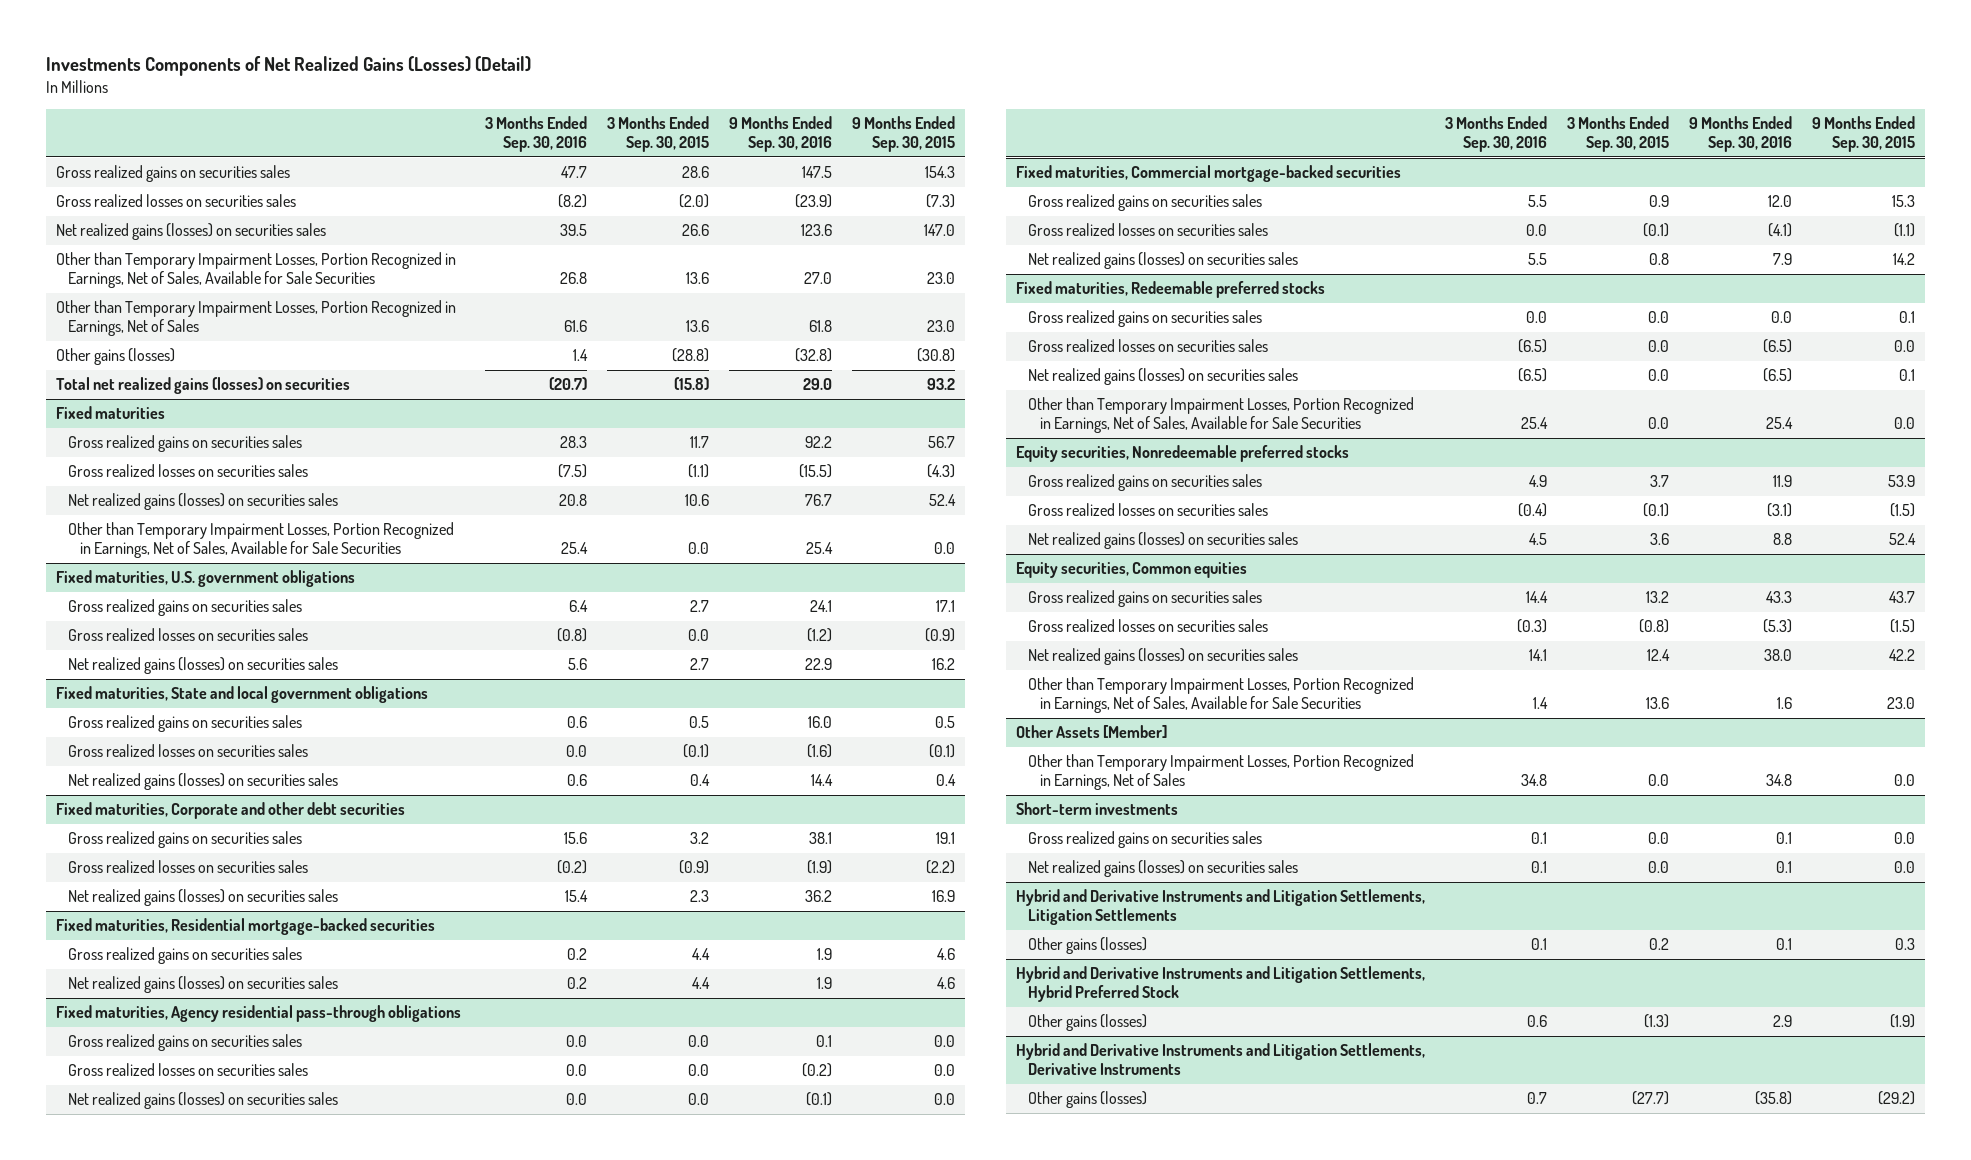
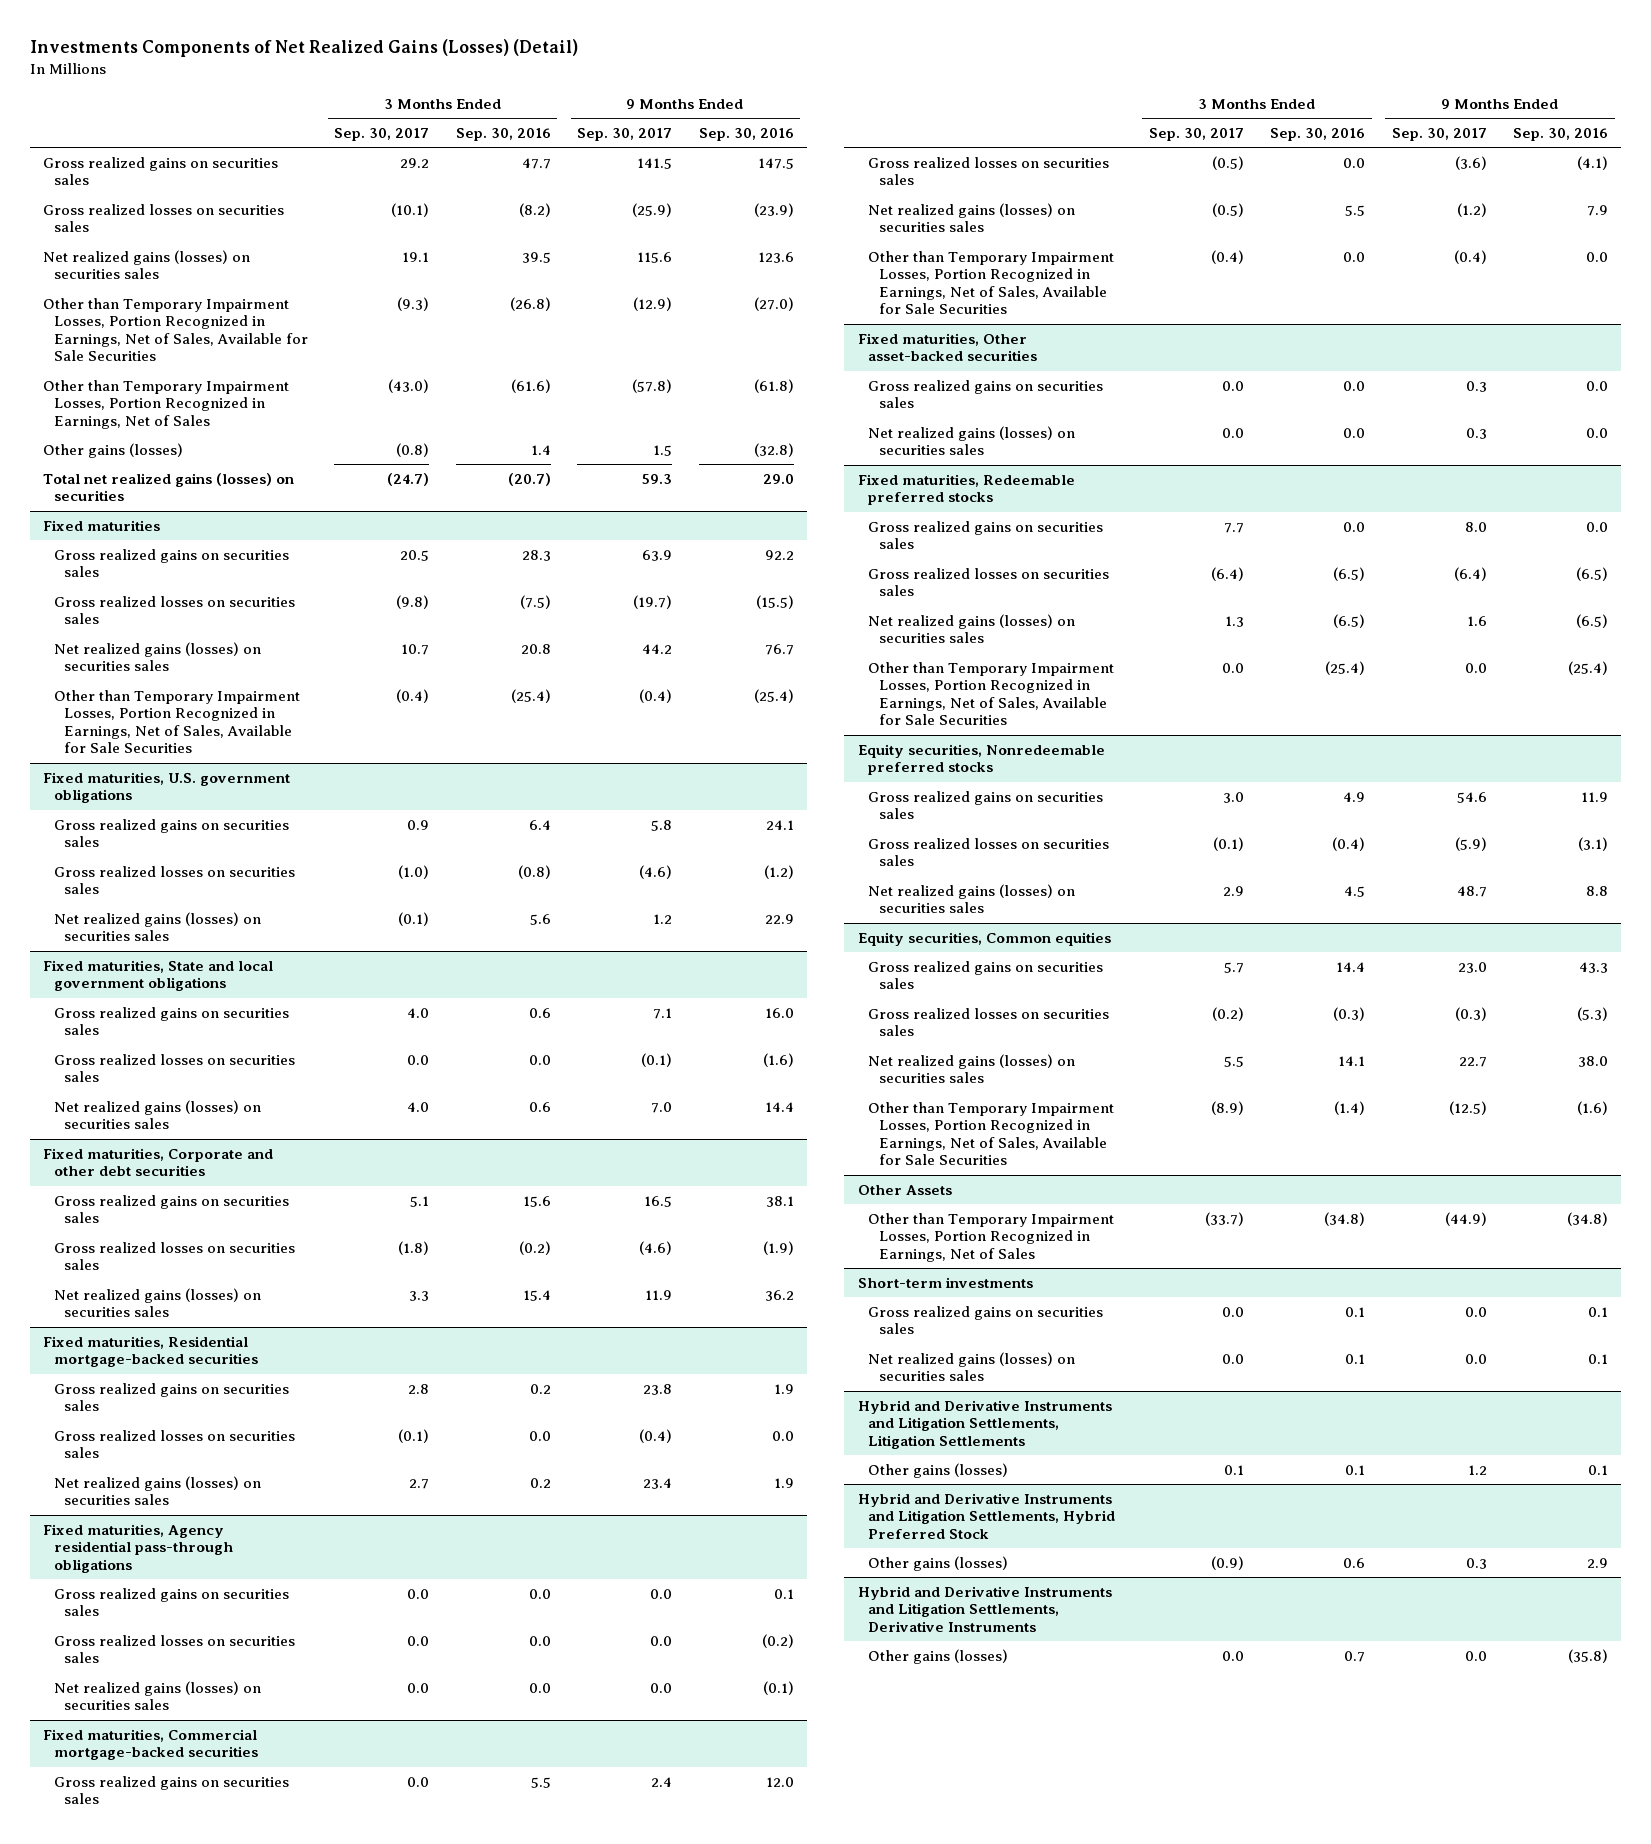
- | 3 Months Ended Sep. 30, 2016 | 3 Months Ended Sep. 30, 2015 | 9 Months Ended Sep. 30, 2016 | 9 Months Ended Sep. 30, 2015
+ | 3 Months Ended Sep. 30, 2017 | 3 Months Ended Sep. 30, 2016 | 9 Months Ended Sep. 30, 2017 | 9 Months Ended Sep. 30, 2016
- Other than Temporary Impairment Losses, Portion Recognized in Earnings, Net of Sales, Available for Sale Securities | 26.8 | 13.6 | 27.0 | 23.0
- Other than Temporary Impairment Losses, Portion Recognized in Earnings, Net of Sales | 61.6 | 13.6 | 61.8 | 23.0
+ Other than Temporary Impairment Losses, Portion Recognized in Earnings, Net of Sales, Available for Sale Securities | (9.3) | (26.8) | (12.9) | (27.0)
+ Other than Temporary Impairment Losses, Portion Recognized in Earnings, Net of Sales | (43.0) | (61.6) | (57.8) | (61.8)
@ Fixed maturities
- Other than Temporary Impairment Losses, Portion Recognized in Earnings, Net of Sales, Available for Sale Securities | 25.4 | 0.0 | 25.4 | 0.0
+ Other than Temporary Impairment Losses, Portion Recognized in Earnings, Net of Sales, Available for Sale Securities | (0.4) | (25.4) | (0.4) | (25.4)
@ Fixed maturities, Residential mortgage-backed securities
+ Gross realized losses on securities sales | (0.1) | 0.0 | (0.4) | 0.0
@ Fixed maturities, Commercial mortgage-backed securities
+ Other than Temporary Impairment Losses, Portion Recognized in Earnings, Net of Sales, Available for Sale Securities | (0.4) | 0.0 | (0.4) | 0.0
+ Fixed maturities, Other asset-backed securities
+ Gross realized gains on securities sales | 0.0 | 0.0 | 0.3 | 0.0
+ Net realized gains (losses) on securities sales | 0.0 | 0.0 | 0.3 | 0.0
@ Fixed maturities, Redeemable preferred stocks
- Other than Temporary Impairment Losses, Portion Recognized in Earnings, Net of Sales, Available for Sale Securities | 25.4 | 0.0 | 25.4 | 0.0
+ Other than Temporary Impairment Losses, Portion Recognized in Earnings, Net of Sales, Available for Sale Securities | 0.0 | (25.4) | 0.0 | (25.4)
@ Equity securities, Common equities
- Other than Temporary Impairment Losses, Portion Recognized in Earnings, Net of Sales, Available for Sale Securities | 1.4 | 13.6 | 1.6 | 23.0
- Other Assets [Member]
- Other than Temporary Impairment Losses, Portion Recognized in Earnings, Net of Sales | 34.8 | 0.0 | 34.8 | 0.0
@ Equity securities, Common equities
+ Other than Temporary Impairment Losses, Portion Recognized in Earnings, Net of Sales, Available for Sale Securities | (8.9) | (1.4) | (12.5) | (1.6)
+ Other Assets
+ Other than Temporary Impairment Losses, Portion Recognized in Earnings, Net of Sales | (33.7) | (34.8) | (44.9) | (34.8)

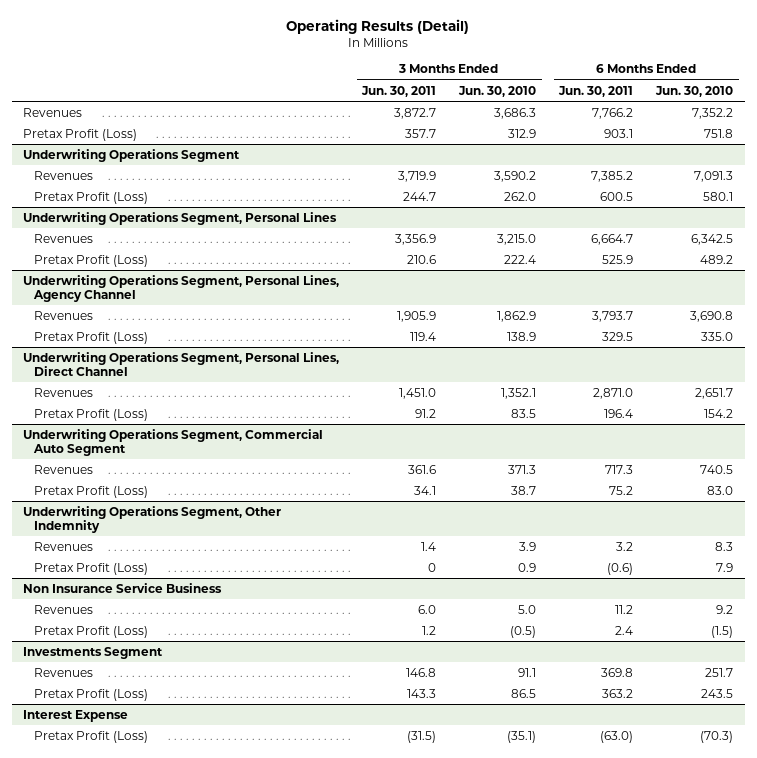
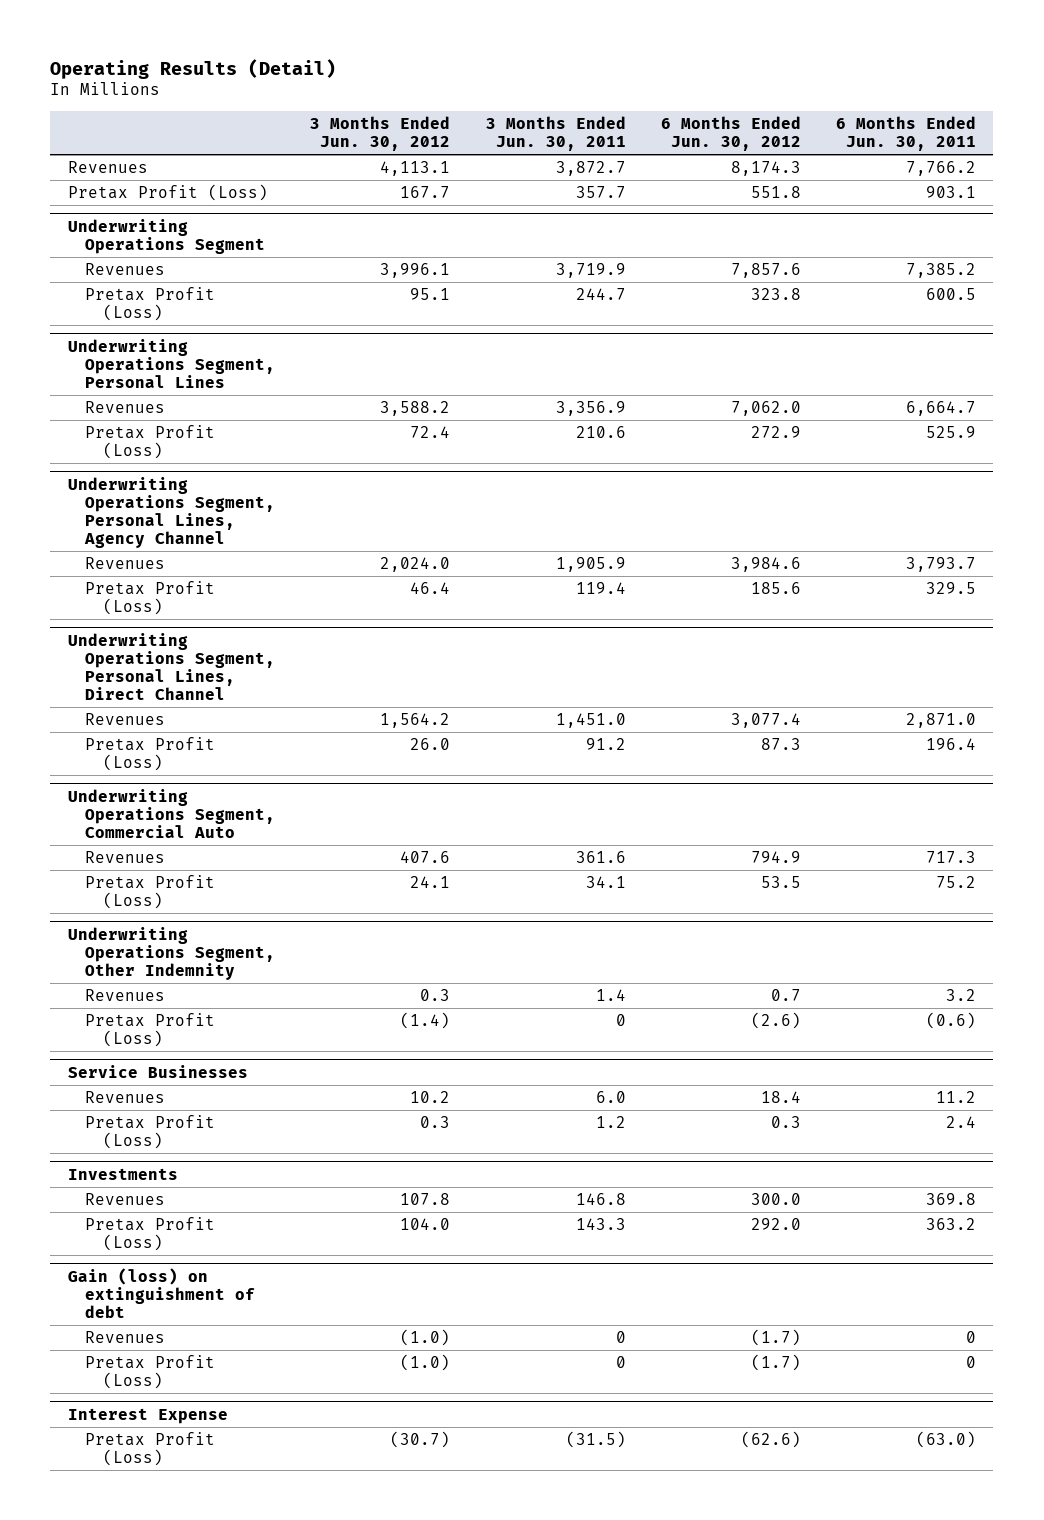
- | 3 Months Ended Jun. 30, 2011 | 3 Months Ended Jun. 30, 2010 | 6 Months Ended Jun. 30, 2011 | 6 Months Ended Jun. 30, 2010
+ | 3 Months Ended Jun. 30, 2012 | 3 Months Ended Jun. 30, 2011 | 6 Months Ended Jun. 30, 2012 | 6 Months Ended Jun. 30, 2011
- Underwriting Operations Segment, Commercial Auto Segment
+ Underwriting Operations Segment, Commercial Auto
- Non Insurance Service Business
+ Service Businesses
- Investments Segment
+ Investments
+ Gain (loss) on extinguishment of debt
+ Revenues | (1.0) | 0 | (1.7) | 0
+ Pretax Profit (Loss) | (1.0) | 0 | (1.7) | 0

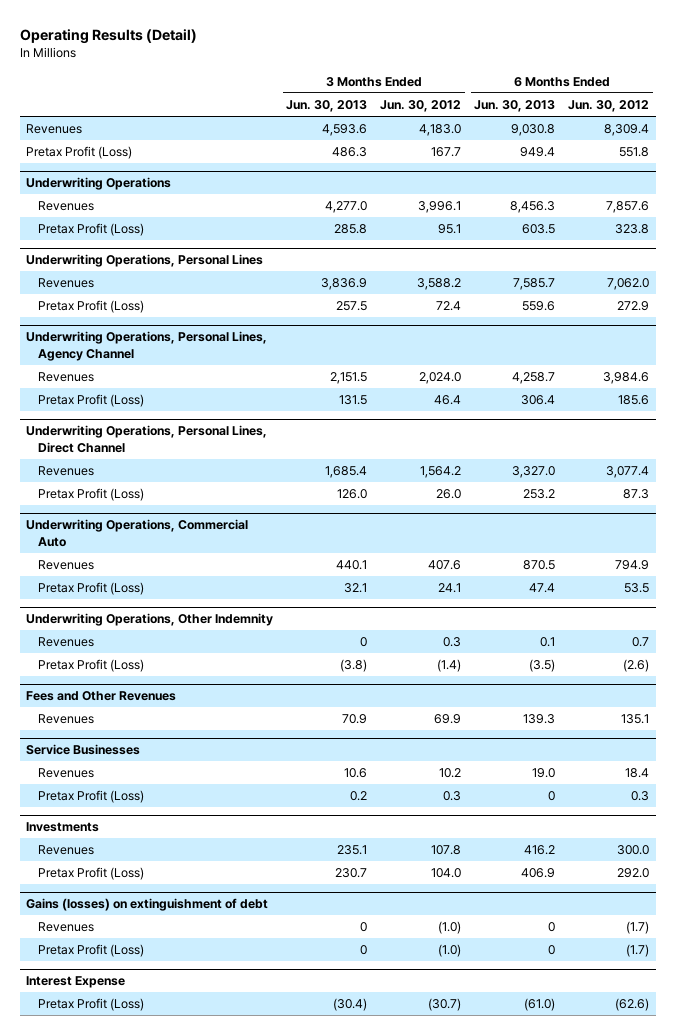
- | 3 Months Ended Jun. 30, 2012 | 3 Months Ended Jun. 30, 2011 | 6 Months Ended Jun. 30, 2012 | 6 Months Ended Jun. 30, 2011
+ | 3 Months Ended Jun. 30, 2013 | 3 Months Ended Jun. 30, 2012 | 6 Months Ended Jun. 30, 2013 | 6 Months Ended Jun. 30, 2012
- Revenues | 4,113.1 | 3,872.7 | 8,174.3 | 7,766.2
+ Revenues | 4,593.6 | 4,183.0 | 9,030.8 | 8,309.4
- Underwriting Operations Segment
+ Underwriting Operations
- Underwriting Operations Segment, Personal Lines
+ Underwriting Operations, Personal Lines
- Underwriting Operations Segment, Personal Lines, Agency Channel
+ Underwriting Operations, Personal Lines, Agency Channel
- Underwriting Operations Segment, Personal Lines, Direct Channel
+ Underwriting Operations, Personal Lines, Direct Channel
- Underwriting Operations Segment, Commercial Auto
+ Underwriting Operations, Commercial Auto
- Underwriting Operations Segment, Other Indemnity
+ Underwriting Operations, Other Indemnity
+ Fees and Other Revenues
+ Revenues | 70.9 | 69.9 | 139.3 | 135.1
- Gain (loss) on extinguishment of debt
+ Gains (losses) on extinguishment of debt

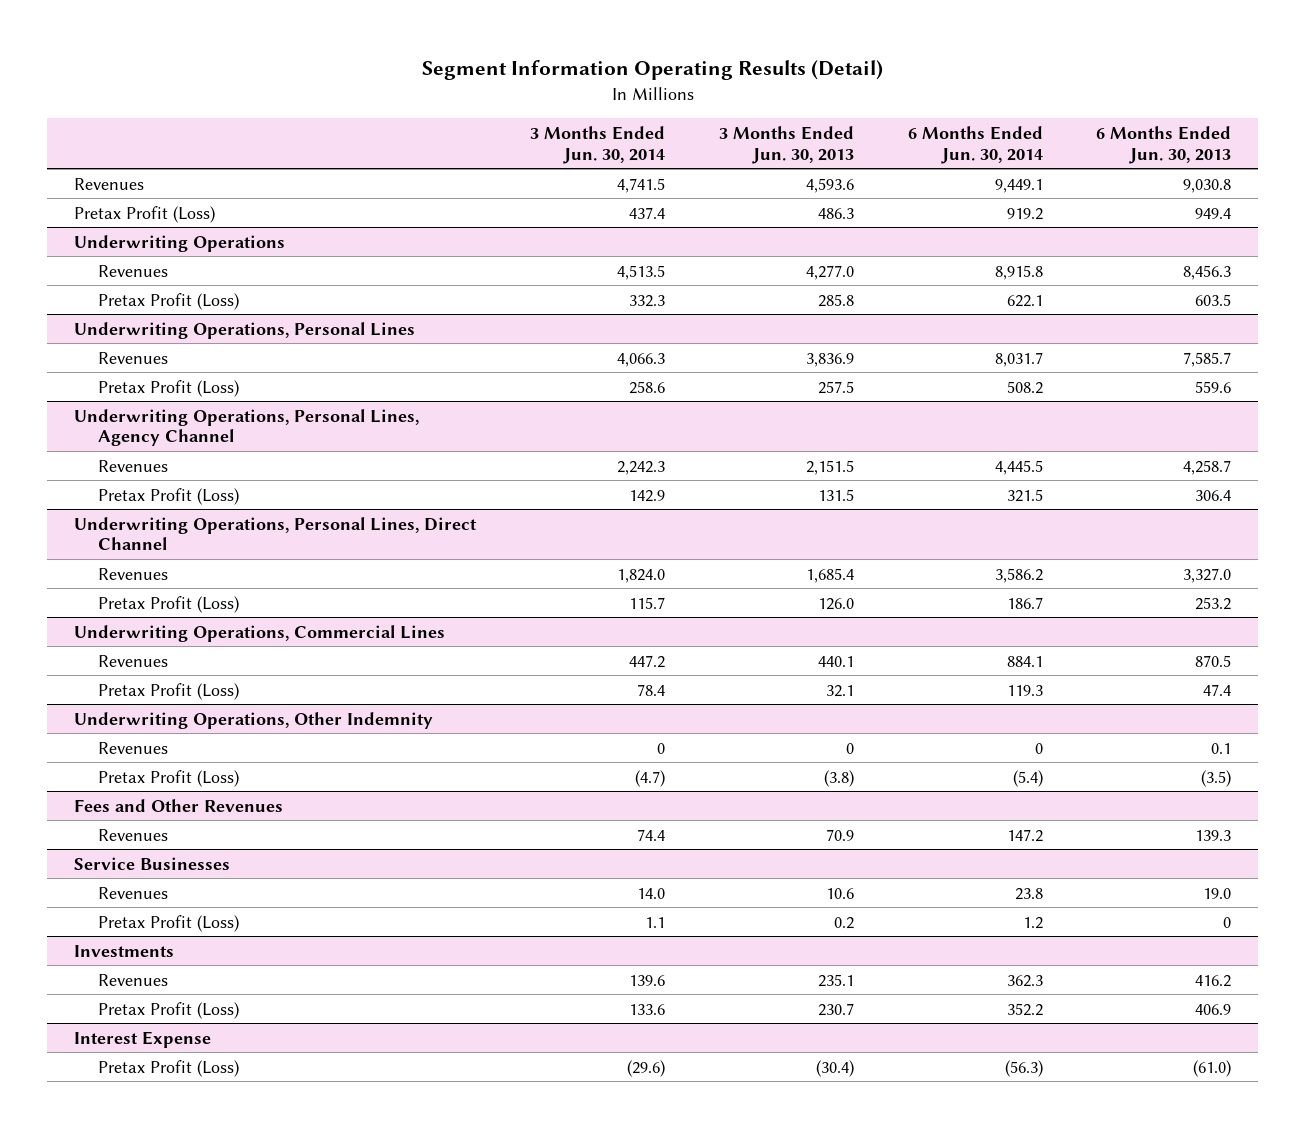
- Operating Results (Detail)
+ Segment Information Operating Results (Detail)
- | 3 Months Ended Jun. 30, 2013 | 3 Months Ended Jun. 30, 2012 | 6 Months Ended Jun. 30, 2013 | 6 Months Ended Jun. 30, 2012
+ | 3 Months Ended Jun. 30, 2014 | 3 Months Ended Jun. 30, 2013 | 6 Months Ended Jun. 30, 2014 | 6 Months Ended Jun. 30, 2013
- Underwriting Operations, Commercial Auto
+ Underwriting Operations, Commercial Lines
- Gains (losses) on extinguishment of debt
- Revenues | 0 | (1.0) | 0 | (1.7)
- Pretax Profit (Loss) | 0 | (1.0) | 0 | (1.7)

